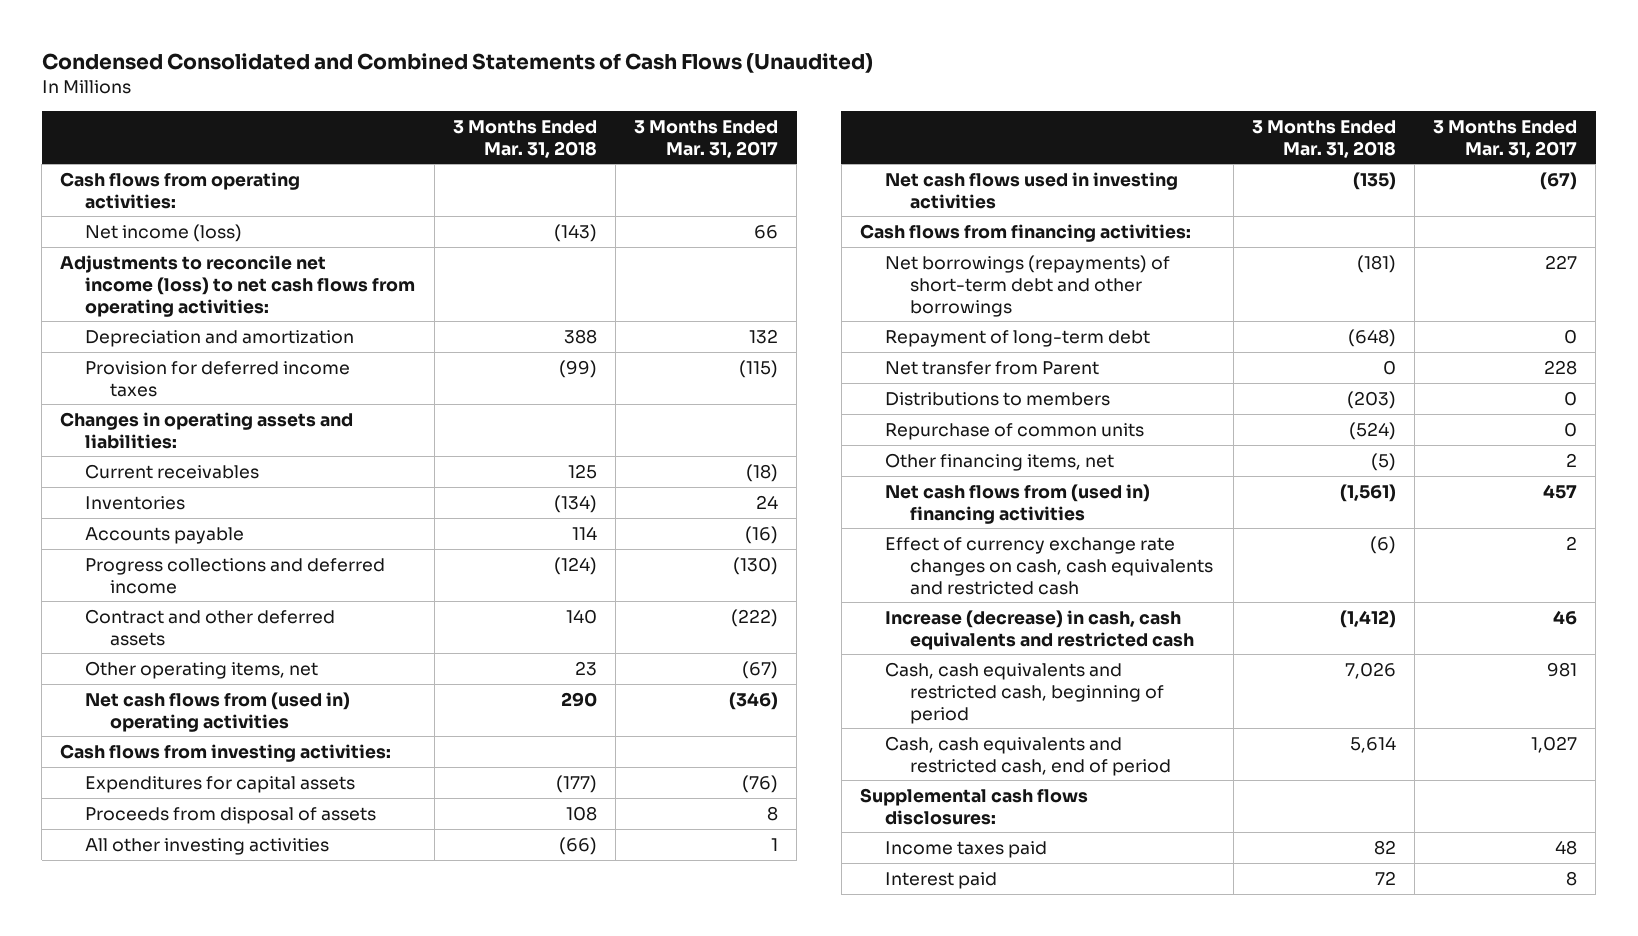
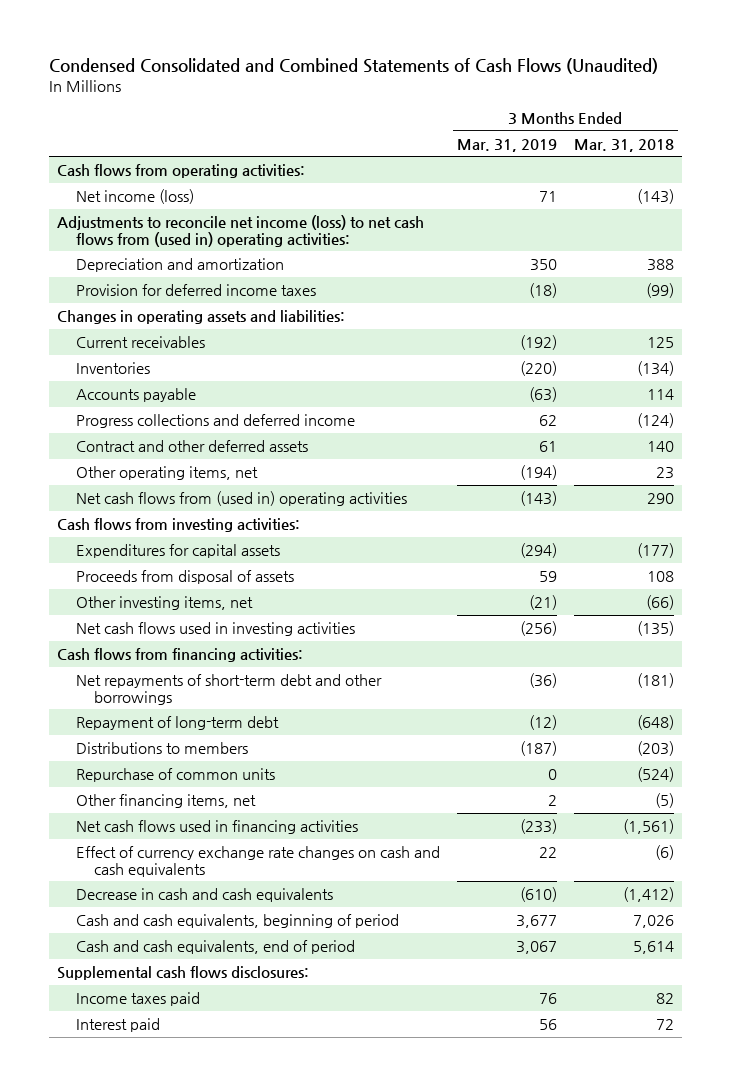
- | 3 Months Ended Mar. 31, 2018 | 3 Months Ended Mar. 31, 2017
+ | 3 Months Ended Mar. 31, 2019 | 3 Months Ended Mar. 31, 2018
- Adjustments to reconcile net income (loss) to net cash flows from operating activities:
+ Adjustments to reconcile net income (loss) to net cash flows from (used in) operating activities:
- All other investing activities | (66) | 1
+ Other investing items, net | (21) | (66)
- Net borrowings (repayments) of short-term debt and other borrowings | (181) | 227
+ Net repayments of short-term debt and other borrowings | (36) | (181)
- Net transfer from Parent | 0 | 228
- Net cash flows from (used in) financing activities | (1,561) | 457
- Effect of currency exchange rate changes on cash, cash equivalents and restricted cash | (6) | 2
- Increase (decrease) in cash, cash equivalents and restricted cash | (1,412) | 46
- Cash, cash equivalents and restricted cash, beginning of period | 7,026 | 981
- Cash, cash equivalents and restricted cash, end of period | 5,614 | 1,027
+ Net cash flows used in financing activities | (233) | (1,561)
+ Effect of currency exchange rate changes on cash and cash equivalents | 22 | (6)
+ Decrease in cash and cash equivalents | (610) | (1,412)
+ Cash and cash equivalents, beginning of period | 3,677 | 7,026
+ Cash and cash equivalents, end of period | 3,067 | 5,614

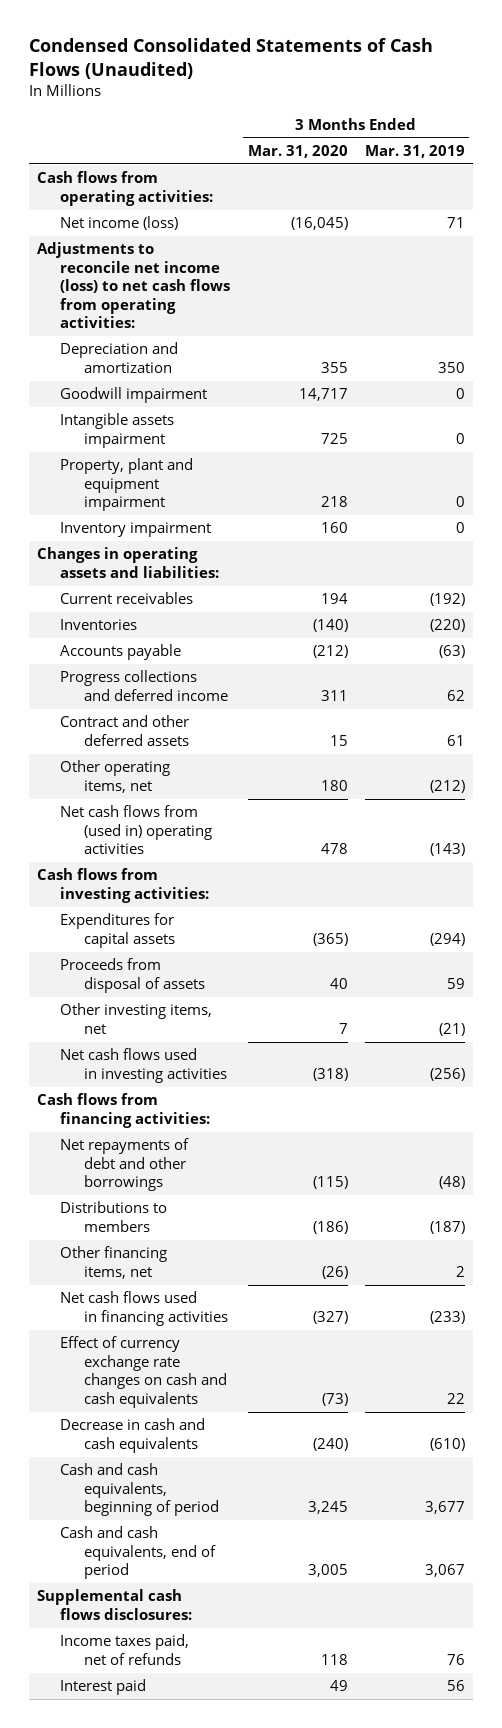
- Condensed Consolidated and Combined Statements of Cash Flows (Unaudited)
+ Condensed Consolidated Statements of Cash Flows (Unaudited)
- | 3 Months Ended Mar. 31, 2019 | 3 Months Ended Mar. 31, 2018
+ | 3 Months Ended Mar. 31, 2020 | 3 Months Ended Mar. 31, 2019
- Adjustments to reconcile net income (loss) to net cash flows from (used in) operating activities:
+ Adjustments to reconcile net income (loss) to net cash flows from operating activities:
- Provision for deferred income taxes | (18) | (99)
+ Goodwill impairment | 14,717 | 0
+ Intangible assets impairment | 725 | 0
+ Property, plant and equipment impairment | 218 | 0
+ Inventory impairment | 160 | 0
- Other operating items, net | (194) | 23
+ Other operating items, net | 180 | (212)
- Net repayments of short-term debt and other borrowings | (36) | (181)
- Repayment of long-term debt | (12) | (648)
+ Net repayments of debt and other borrowings | (115) | (48)
- Repurchase of common units | 0 | (524)
- Income taxes paid | 76 | 82
+ Income taxes paid, net of refunds | 118 | 76

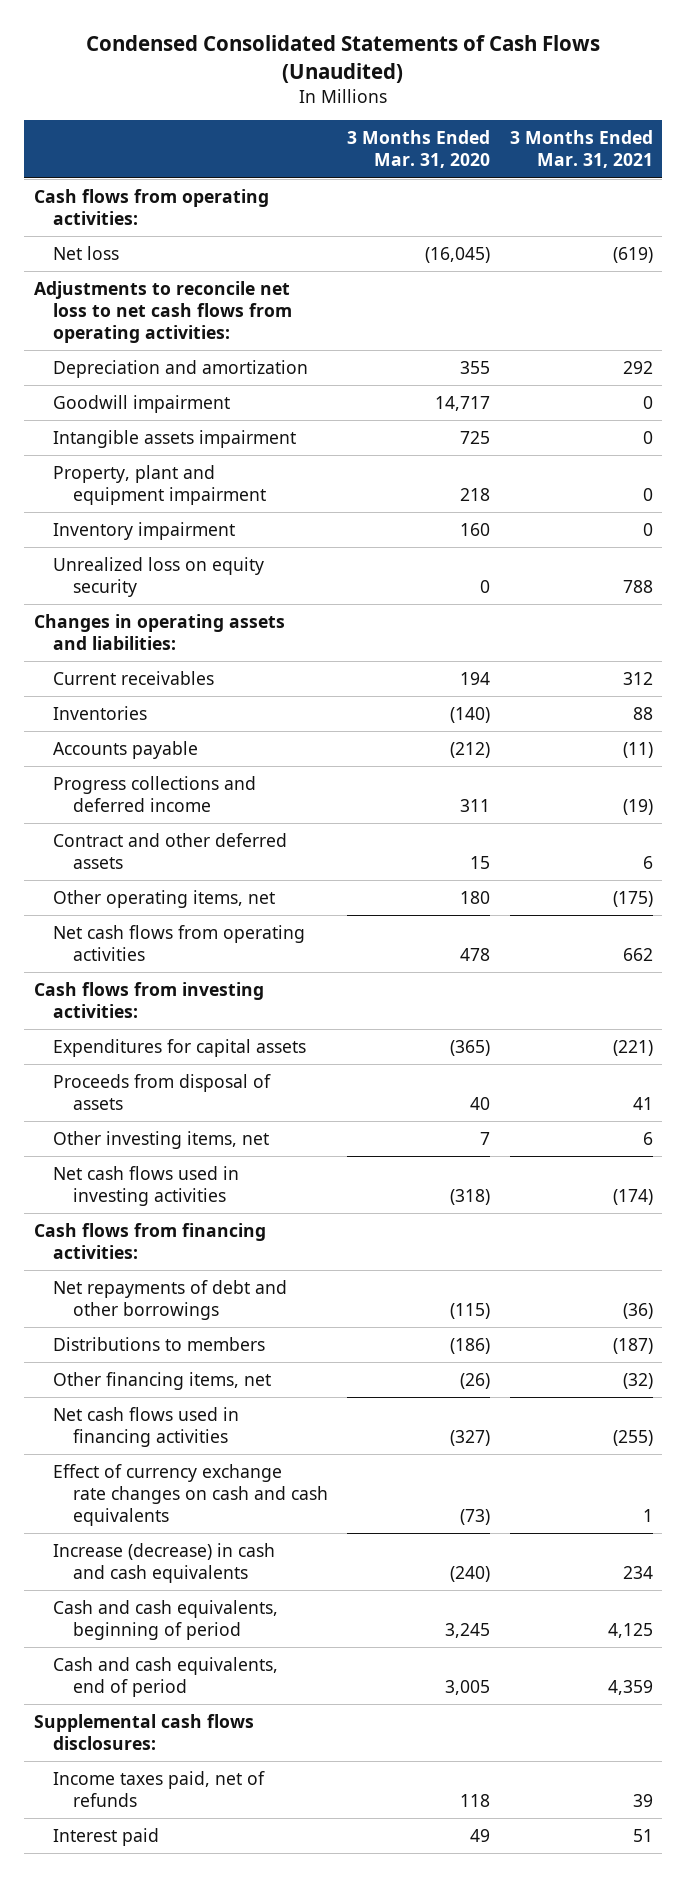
- | 3 Months Ended Mar. 31, 2020 | 3 Months Ended Mar. 31, 2019
+ | 3 Months Ended Mar. 31, 2020 | 3 Months Ended Mar. 31, 2021
- Net income (loss) | (16,045) | 71
- Adjustments to reconcile net income (loss) to net cash flows from operating activities:
+ Net loss | (16,045) | (619)
+ Adjustments to reconcile net loss to net cash flows from operating activities:
+ Unrealized loss on equity security | 0 | 788
- Net cash flows from (used in) operating activities | 478 | (143)
+ Net cash flows from operating activities | 478 | 662
- Decrease in cash and cash equivalents | (240) | (610)
+ Increase (decrease) in cash and cash equivalents | (240) | 234

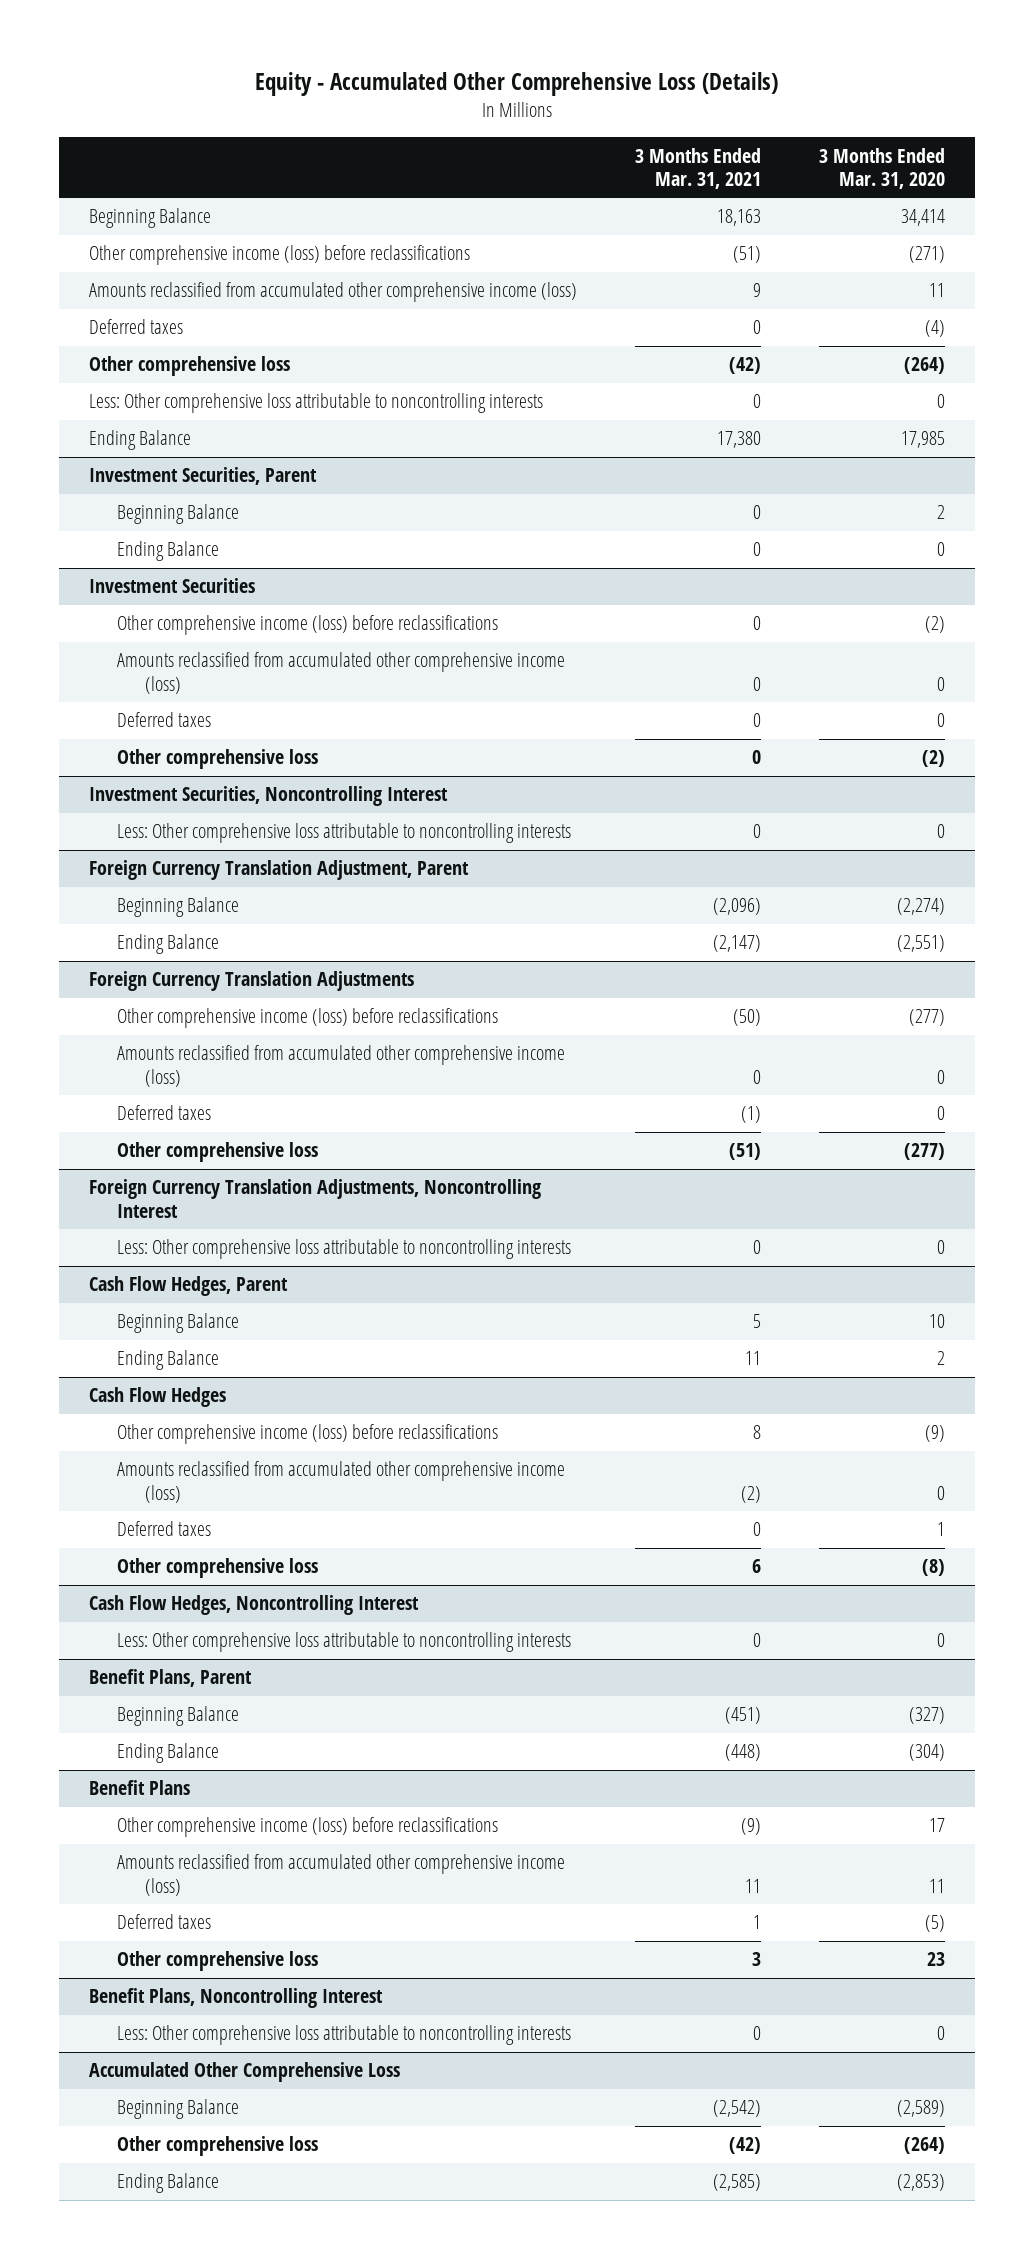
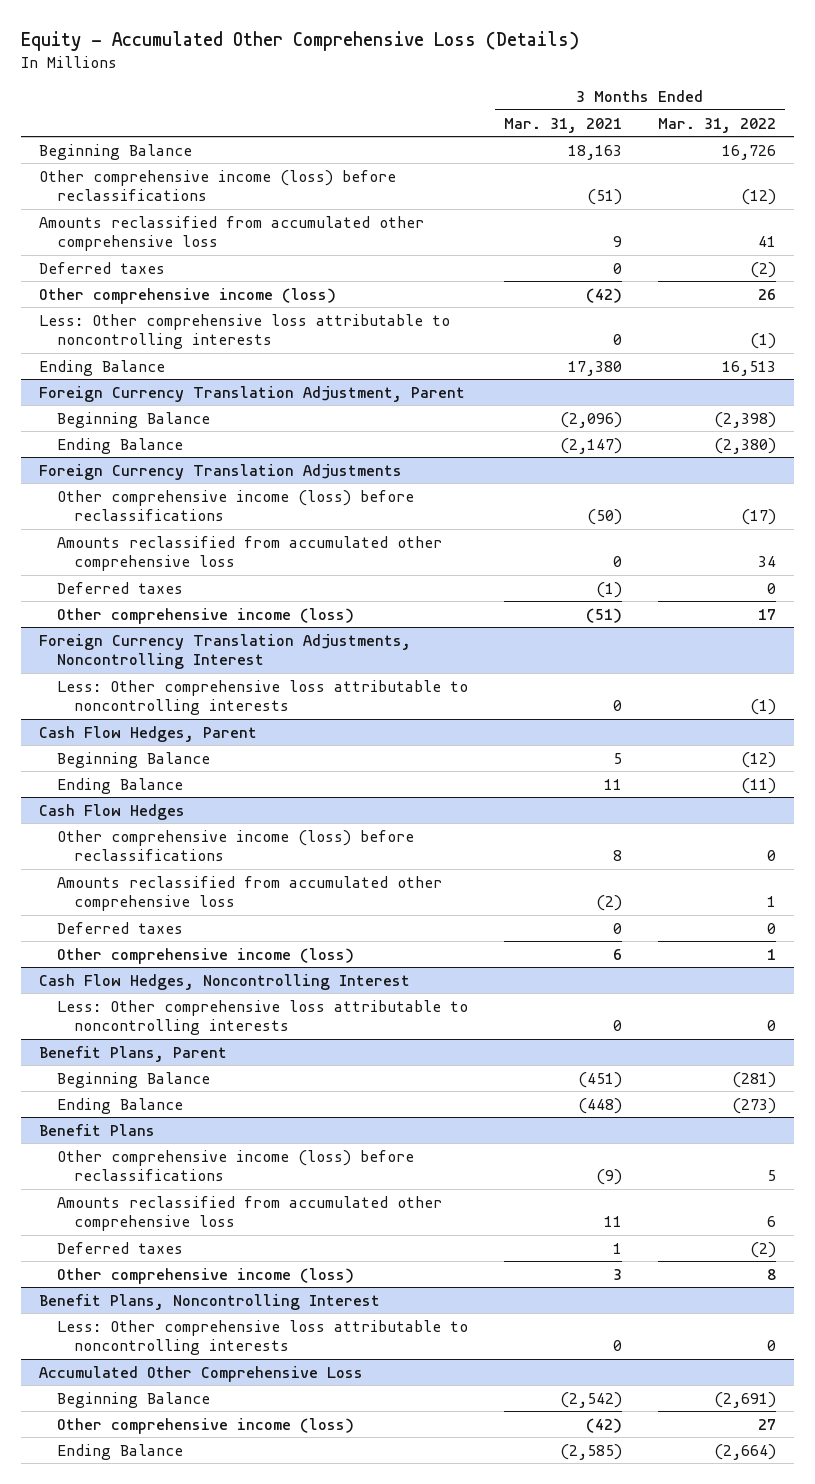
- | 3 Months Ended Mar. 31, 2021 | 3 Months Ended Mar. 31, 2020
+ | 3 Months Ended Mar. 31, 2021 | 3 Months Ended Mar. 31, 2022
- Amounts reclassified from accumulated other comprehensive income (loss) | 9 | 11
+ Amounts reclassified from accumulated other comprehensive loss | 9 | 41
- Other comprehensive loss | (42) | (264)
+ Other comprehensive income (loss) | (42) | 26
- Investment Securities, Parent
- Beginning Balance | 0 | 2
- Ending Balance | 0 | 0
- Investment Securities
- Other comprehensive income (loss) before reclassifications | 0 | (2)
- Amounts reclassified from accumulated other comprehensive income (loss) | 0 | 0
- Deferred taxes | 0 | 0
- Other comprehensive loss | 0 | (2)
- Investment Securities, Noncontrolling Interest
- Less: Other comprehensive loss attributable to noncontrolling interests | 0 | 0
@ Foreign Currency Translation Adjustments
- Amounts reclassified from accumulated other comprehensive income (loss) | 0 | 0
+ Amounts reclassified from accumulated other comprehensive loss | 0 | 34
- Other comprehensive loss | (51) | (277)
+ Other comprehensive income (loss) | (51) | 17
@ Cash Flow Hedges
- Amounts reclassified from accumulated other comprehensive income (loss) | (2) | 0
+ Amounts reclassified from accumulated other comprehensive loss | (2) | 1
- Other comprehensive loss | 6 | (8)
+ Other comprehensive income (loss) | 6 | 1
@ Benefit Plans
- Amounts reclassified from accumulated other comprehensive income (loss) | 11 | 11
+ Amounts reclassified from accumulated other comprehensive loss | 11 | 6
- Other comprehensive loss | 3 | 23
+ Other comprehensive income (loss) | 3 | 8
@ Accumulated Other Comprehensive Loss
- Other comprehensive loss | (42) | (264)
+ Other comprehensive income (loss) | (42) | 27

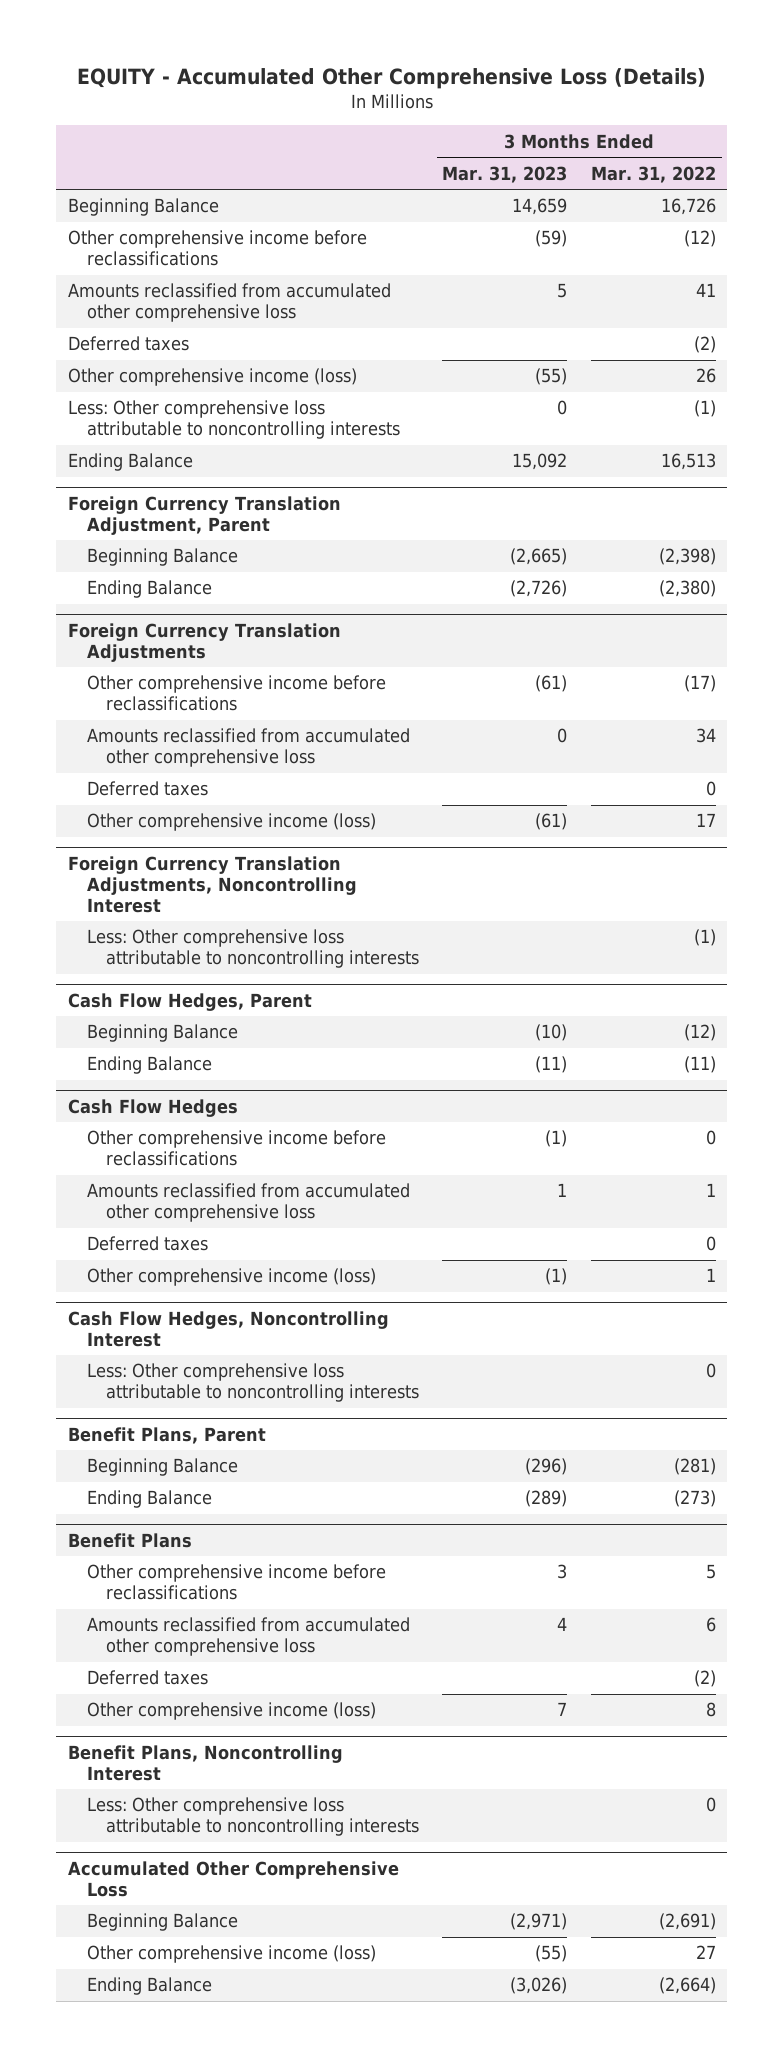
- Equity - Accumulated Other Comprehensive Loss (Details)
+ EQUITY - Accumulated Other Comprehensive Loss (Details)
- | 3 Months Ended Mar. 31, 2021 | 3 Months Ended Mar. 31, 2022
+ | 3 Months Ended Mar. 31, 2023 | 3 Months Ended Mar. 31, 2022
- Other comprehensive income (loss) before reclassifications | (51) | (12)
+ Other comprehensive income before reclassifications | (59) | (12)
@ Foreign Currency Translation Adjustments
- Other comprehensive income (loss) before reclassifications | (50) | (17)
+ Other comprehensive income before reclassifications | (61) | (17)
@ Cash Flow Hedges
- Other comprehensive income (loss) before reclassifications | 8 | 0
+ Other comprehensive income before reclassifications | (1) | 0
@ Benefit Plans
- Other comprehensive income (loss) before reclassifications | (9) | 5
+ Other comprehensive income before reclassifications | 3 | 5

